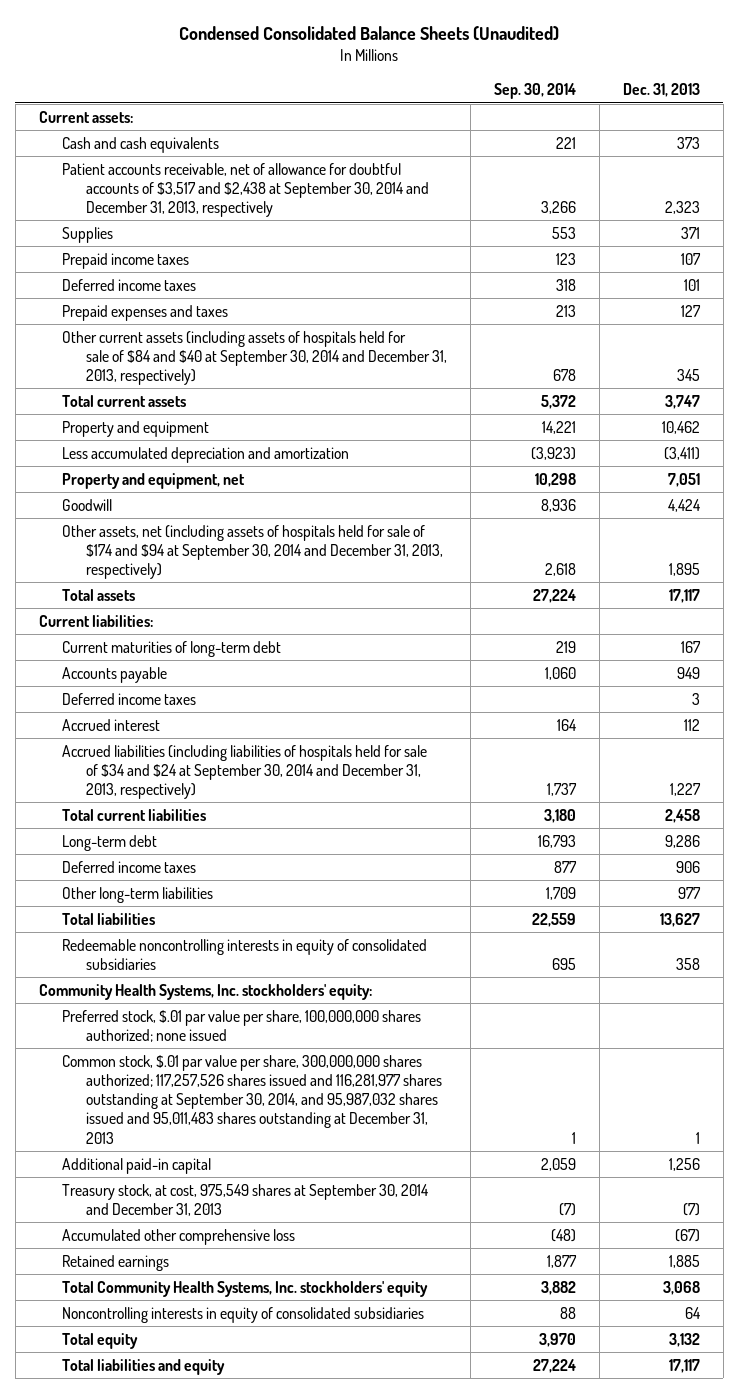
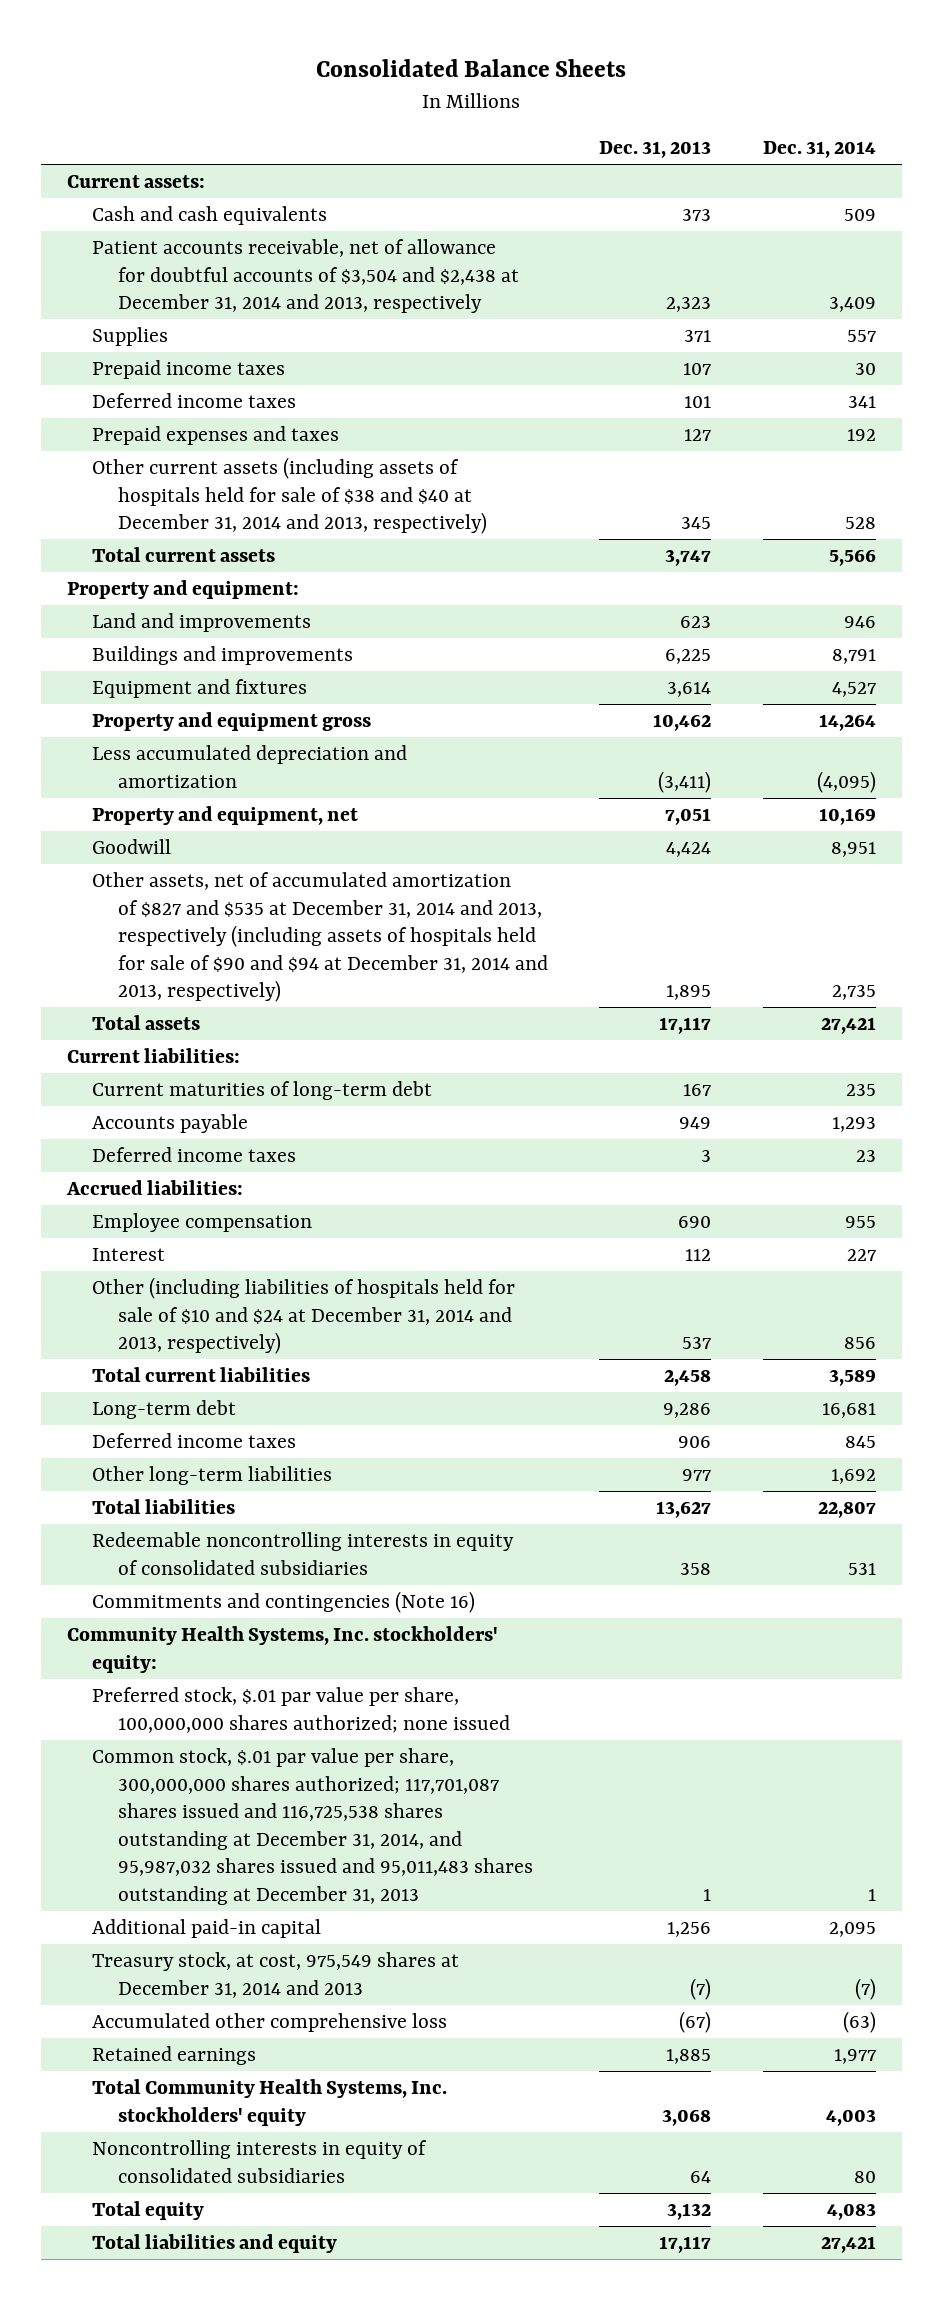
- Condensed Consolidated Balance Sheets (Unaudited)
+ Consolidated Balance Sheets
- | Sep. 30, 2014 | Dec. 31, 2013
+ | Dec. 31, 2013 | Dec. 31, 2014
- Patient accounts receivable, net of allowance for doubtful accounts of $3,517 and $2,438 at September 30, 2014 and December 31, 2013, respectively | 3,266 | 2,323
+ Patient accounts receivable, net of allowance for doubtful accounts of $3,504 and $2,438 at December 31, 2014 and 2013, respectively | 2,323 | 3,409
- Other current assets (including assets of hospitals held for sale of $84 and $40 at September 30, 2014 and December 31, 2013, respectively) | 678 | 345
+ Other current assets (including assets of hospitals held for sale of $38 and $40 at December 31, 2014 and 2013, respectively) | 345 | 528
- Property and equipment | 14,221 | 10,462
+ Property and equipment:
+ Land and improvements | 623 | 946
+ Buildings and improvements | 6,225 | 8,791
+ Equipment and fixtures | 3,614 | 4,527
+ Property and equipment gross | 10,462 | 14,264
- Other assets, net (including assets of hospitals held for sale of $174 and $94 at September 30, 2014 and December 31, 2013, respectively) | 2,618 | 1,895
+ Other assets, net of accumulated amortization of $827 and $535 at December 31, 2014 and 2013, respectively (including assets of hospitals held for sale of $90 and $94 at December 31, 2014 and 2013, respectively) | 1,895 | 2,735
- Accrued interest | 164 | 112
- Accrued liabilities (including liabilities of hospitals held for sale of $34 and $24 at September 30, 2014 and December 31, 2013, respectively) | 1,737 | 1,227
+ Accrued liabilities:
+ Employee compensation | 690 | 955
+ Interest | 112 | 227
+ Other (including liabilities of hospitals held for sale of $10 and $24 at December 31, 2014 and 2013, respectively) | 537 | 856
+ Commitments and contingencies (Note 16)
- Common stock, $.01 par value per share, 300,000,000 shares authorized; 117,257,526 shares issued and 116,281,977 shares outstanding at September 30, 2014, and 95,987,032 shares issued and 95,011,483 shares outstanding at December 31, 2013 | 1 | 1
+ Common stock, $.01 par value per share, 300,000,000 shares authorized; 117,701,087 shares issued and 116,725,538 shares outstanding at December 31, 2014, and 95,987,032 shares issued and 95,011,483 shares outstanding at December 31, 2013 | 1 | 1
- Treasury stock, at cost, 975,549 shares at September 30, 2014 and December 31, 2013 | (7) | (7)
+ Treasury stock, at cost, 975,549 shares at December 31, 2014 and 2013 | (7) | (7)

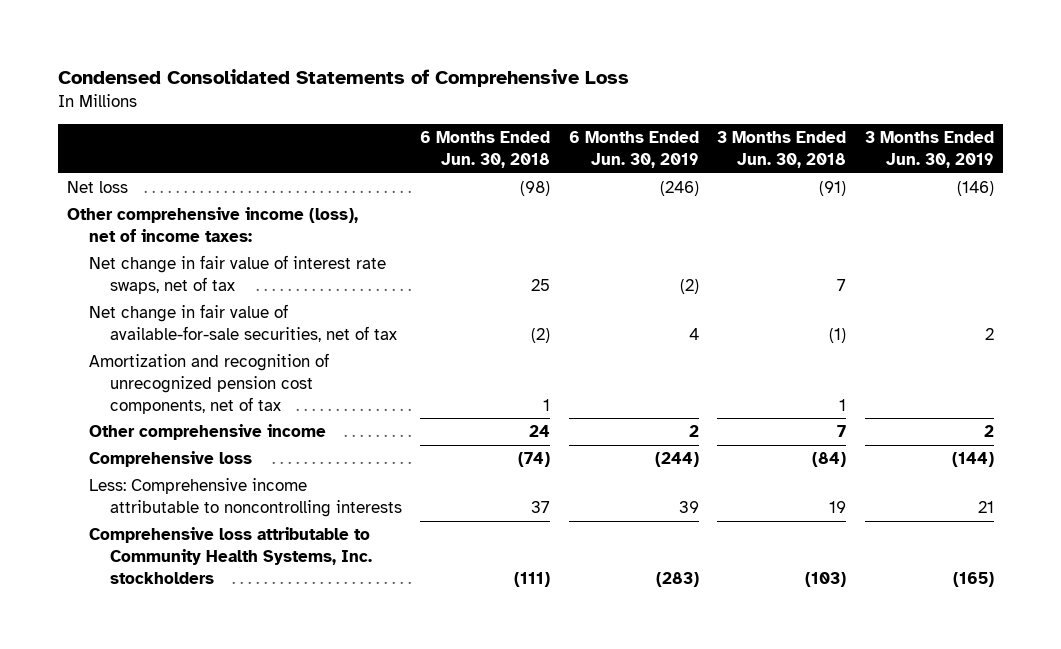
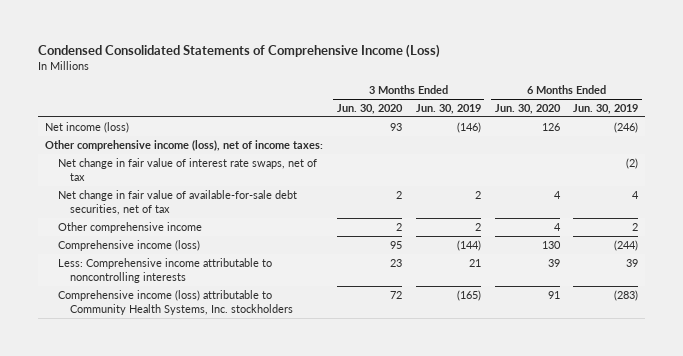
- Condensed Consolidated Statements of Comprehensive Loss
+ Condensed Consolidated Statements of Comprehensive Income (Loss)
- | 6 Months Ended Jun. 30, 2018 | 6 Months Ended Jun. 30, 2019 | 3 Months Ended Jun. 30, 2018 | 3 Months Ended Jun. 30, 2019
+ | 3 Months Ended Jun. 30, 2020 | 3 Months Ended Jun. 30, 2019 | 6 Months Ended Jun. 30, 2020 | 6 Months Ended Jun. 30, 2019
- Net loss | (98) | (246) | (91) | (146)
+ Net income (loss) | 93 | (146) | 126 | (246)
- Net change in fair value of available-for-sale securities, net of tax | (2) | 4 | (1) | 2
- Amortization and recognition of unrecognized pension cost components, net of tax | 1 | | 1 |
+ Net change in fair value of available-for-sale debt securities, net of tax | 2 | 2 | 4 | 4
- Comprehensive loss | (74) | (244) | (84) | (144)
+ Comprehensive income (loss) | 95 | (144) | 130 | (244)
- Comprehensive loss attributable to Community Health Systems, Inc. stockholders | (111) | (283) | (103) | (165)
+ Comprehensive income (loss) attributable to Community Health Systems, Inc. stockholders | 72 | (165) | 91 | (283)

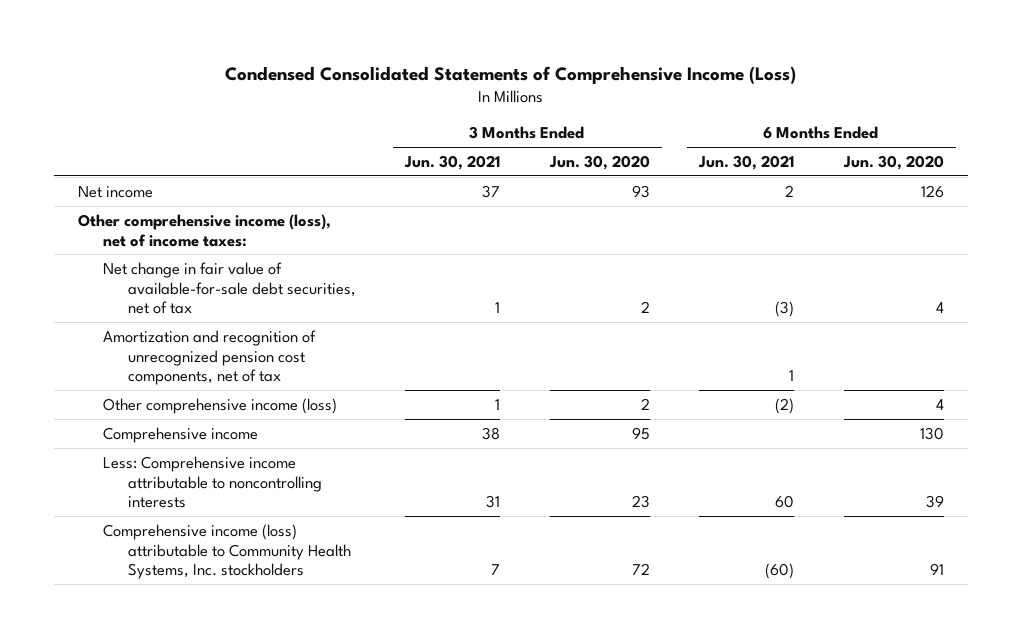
- | 3 Months Ended Jun. 30, 2020 | 3 Months Ended Jun. 30, 2019 | 6 Months Ended Jun. 30, 2020 | 6 Months Ended Jun. 30, 2019
+ | 3 Months Ended Jun. 30, 2021 | 3 Months Ended Jun. 30, 2020 | 6 Months Ended Jun. 30, 2021 | 6 Months Ended Jun. 30, 2020
- Net income (loss) | 93 | (146) | 126 | (246)
+ Net income | 37 | 93 | 2 | 126
- Net change in fair value of interest rate swaps, net of tax | | | | (2)
- Other comprehensive income | 2 | 2 | 4 | 2
- Comprehensive income (loss) | 95 | (144) | 130 | (244)
+ Amortization and recognition of unrecognized pension cost components, net of tax | | | 1 |
+ Other comprehensive income (loss) | 1 | 2 | (2) | 4
+ Comprehensive income | 38 | 95 | | 130

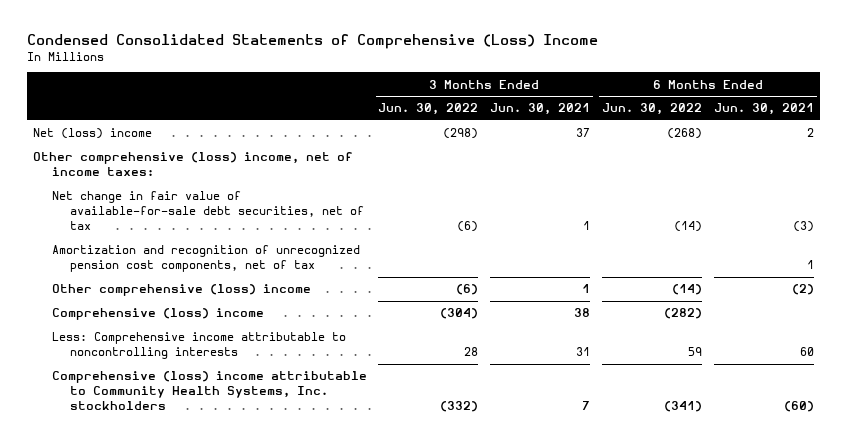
- Condensed Consolidated Statements of Comprehensive Income (Loss)
+ Condensed Consolidated Statements of Comprehensive (Loss) Income
- | 3 Months Ended Jun. 30, 2021 | 3 Months Ended Jun. 30, 2020 | 6 Months Ended Jun. 30, 2021 | 6 Months Ended Jun. 30, 2020
+ | 3 Months Ended Jun. 30, 2022 | 3 Months Ended Jun. 30, 2021 | 6 Months Ended Jun. 30, 2022 | 6 Months Ended Jun. 30, 2021
- Net income | 37 | 93 | 2 | 126
- Other comprehensive income (loss), net of income taxes:
+ Net (loss) income | (298) | 37 | (268) | 2
+ Other comprehensive (loss) income, net of income taxes:
- Other comprehensive income (loss) | 1 | 2 | (2) | 4
- Comprehensive income | 38 | 95 | | 130
+ Other comprehensive (loss) income | (6) | 1 | (14) | (2)
+ Comprehensive (loss) income | (304) | 38 | (282) |
- Comprehensive income (loss) attributable to Community Health Systems, Inc. stockholders | 7 | 72 | (60) | 91
+ Comprehensive (loss) income attributable to Community Health Systems, Inc. stockholders | (332) | 7 | (341) | (60)

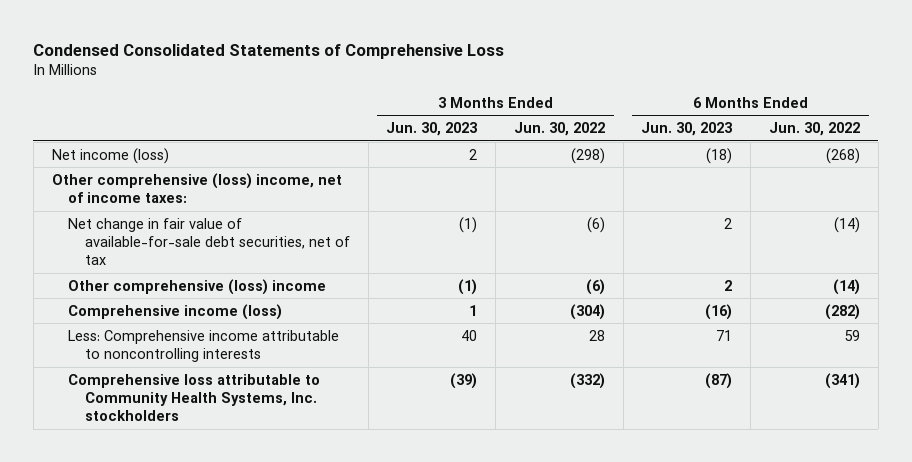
- Condensed Consolidated Statements of Comprehensive (Loss) Income
+ Condensed Consolidated Statements of Comprehensive Loss
- | 3 Months Ended Jun. 30, 2022 | 3 Months Ended Jun. 30, 2021 | 6 Months Ended Jun. 30, 2022 | 6 Months Ended Jun. 30, 2021
+ | 3 Months Ended Jun. 30, 2023 | 3 Months Ended Jun. 30, 2022 | 6 Months Ended Jun. 30, 2023 | 6 Months Ended Jun. 30, 2022
- Net (loss) income | (298) | 37 | (268) | 2
+ Net income (loss) | 2 | (298) | (18) | (268)
- Amortization and recognition of unrecognized pension cost components, net of tax | | | | 1
- Comprehensive (loss) income | (304) | 38 | (282) |
+ Comprehensive income (loss) | 1 | (304) | (16) | (282)
- Comprehensive (loss) income attributable to Community Health Systems, Inc. stockholders | (332) | 7 | (341) | (60)
+ Comprehensive loss attributable to Community Health Systems, Inc. stockholders | (39) | (332) | (87) | (341)

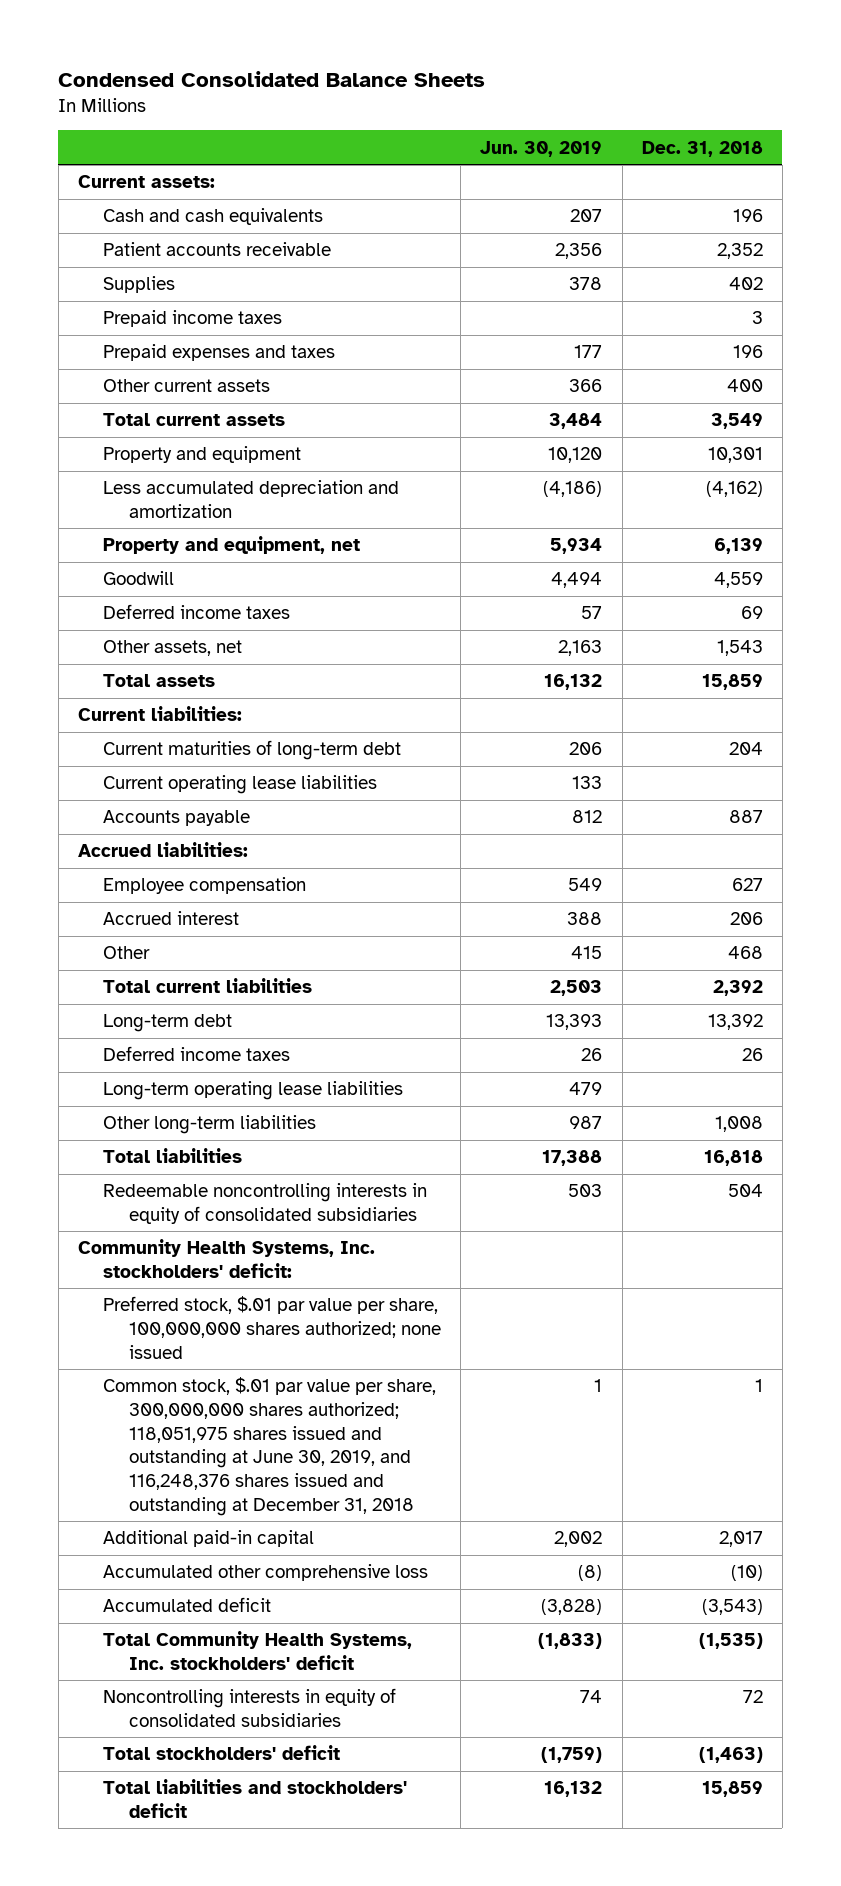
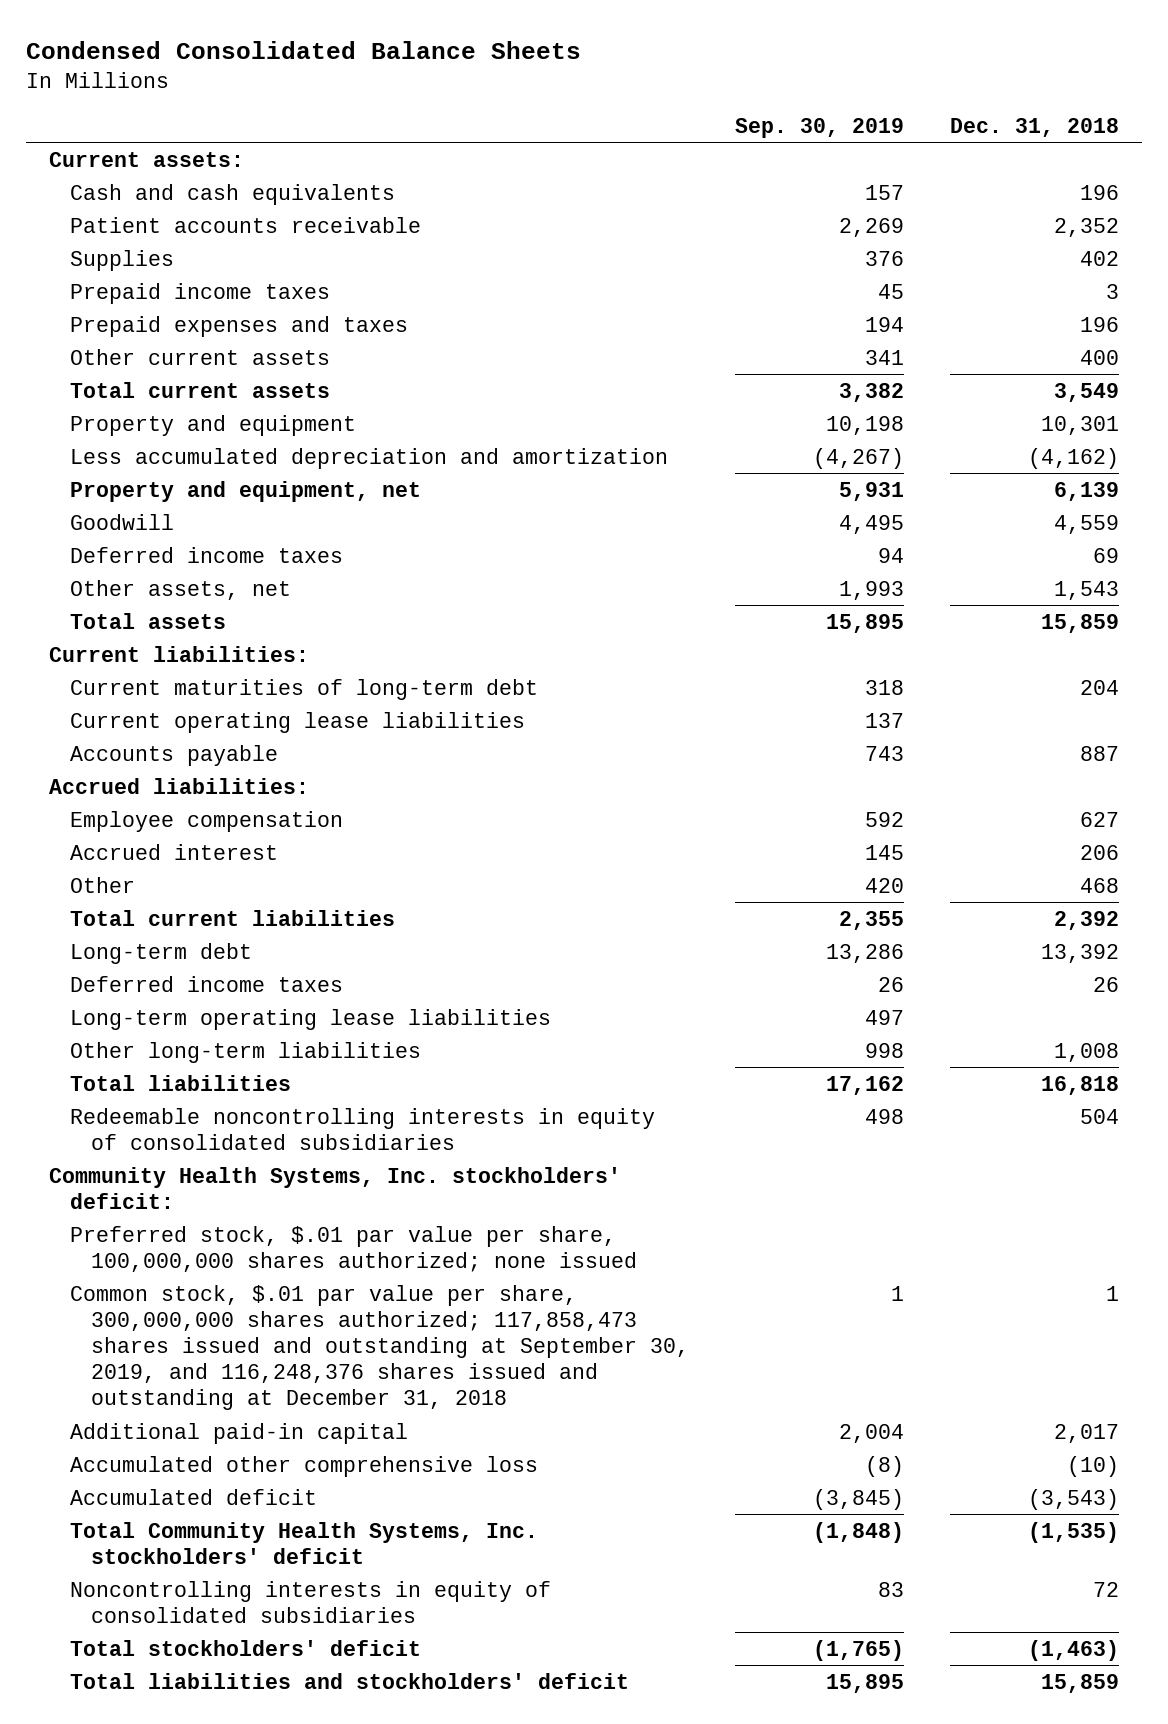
- | Jun. 30, 2019 | Dec. 31, 2018
+ | Sep. 30, 2019 | Dec. 31, 2018
- Common stock, $.01 par value per share, 300,000,000 shares authorized; 118,051,975 shares issued and outstanding at June 30, 2019, and 116,248,376 shares issued and outstanding at December 31, 2018 | 1 | 1
+ Common stock, $.01 par value per share, 300,000,000 shares authorized; 117,858,473 shares issued and outstanding at September 30, 2019, and 116,248,376 shares issued and outstanding at December 31, 2018 | 1 | 1

